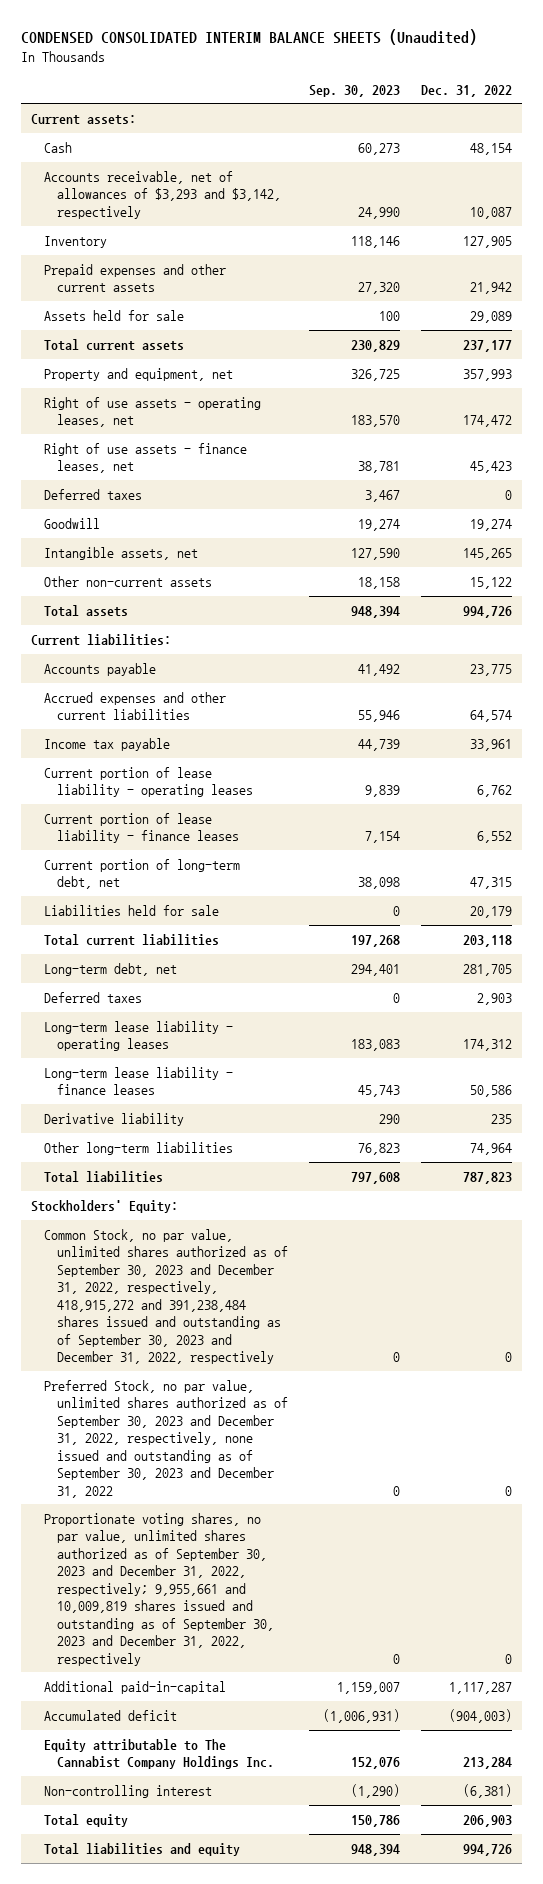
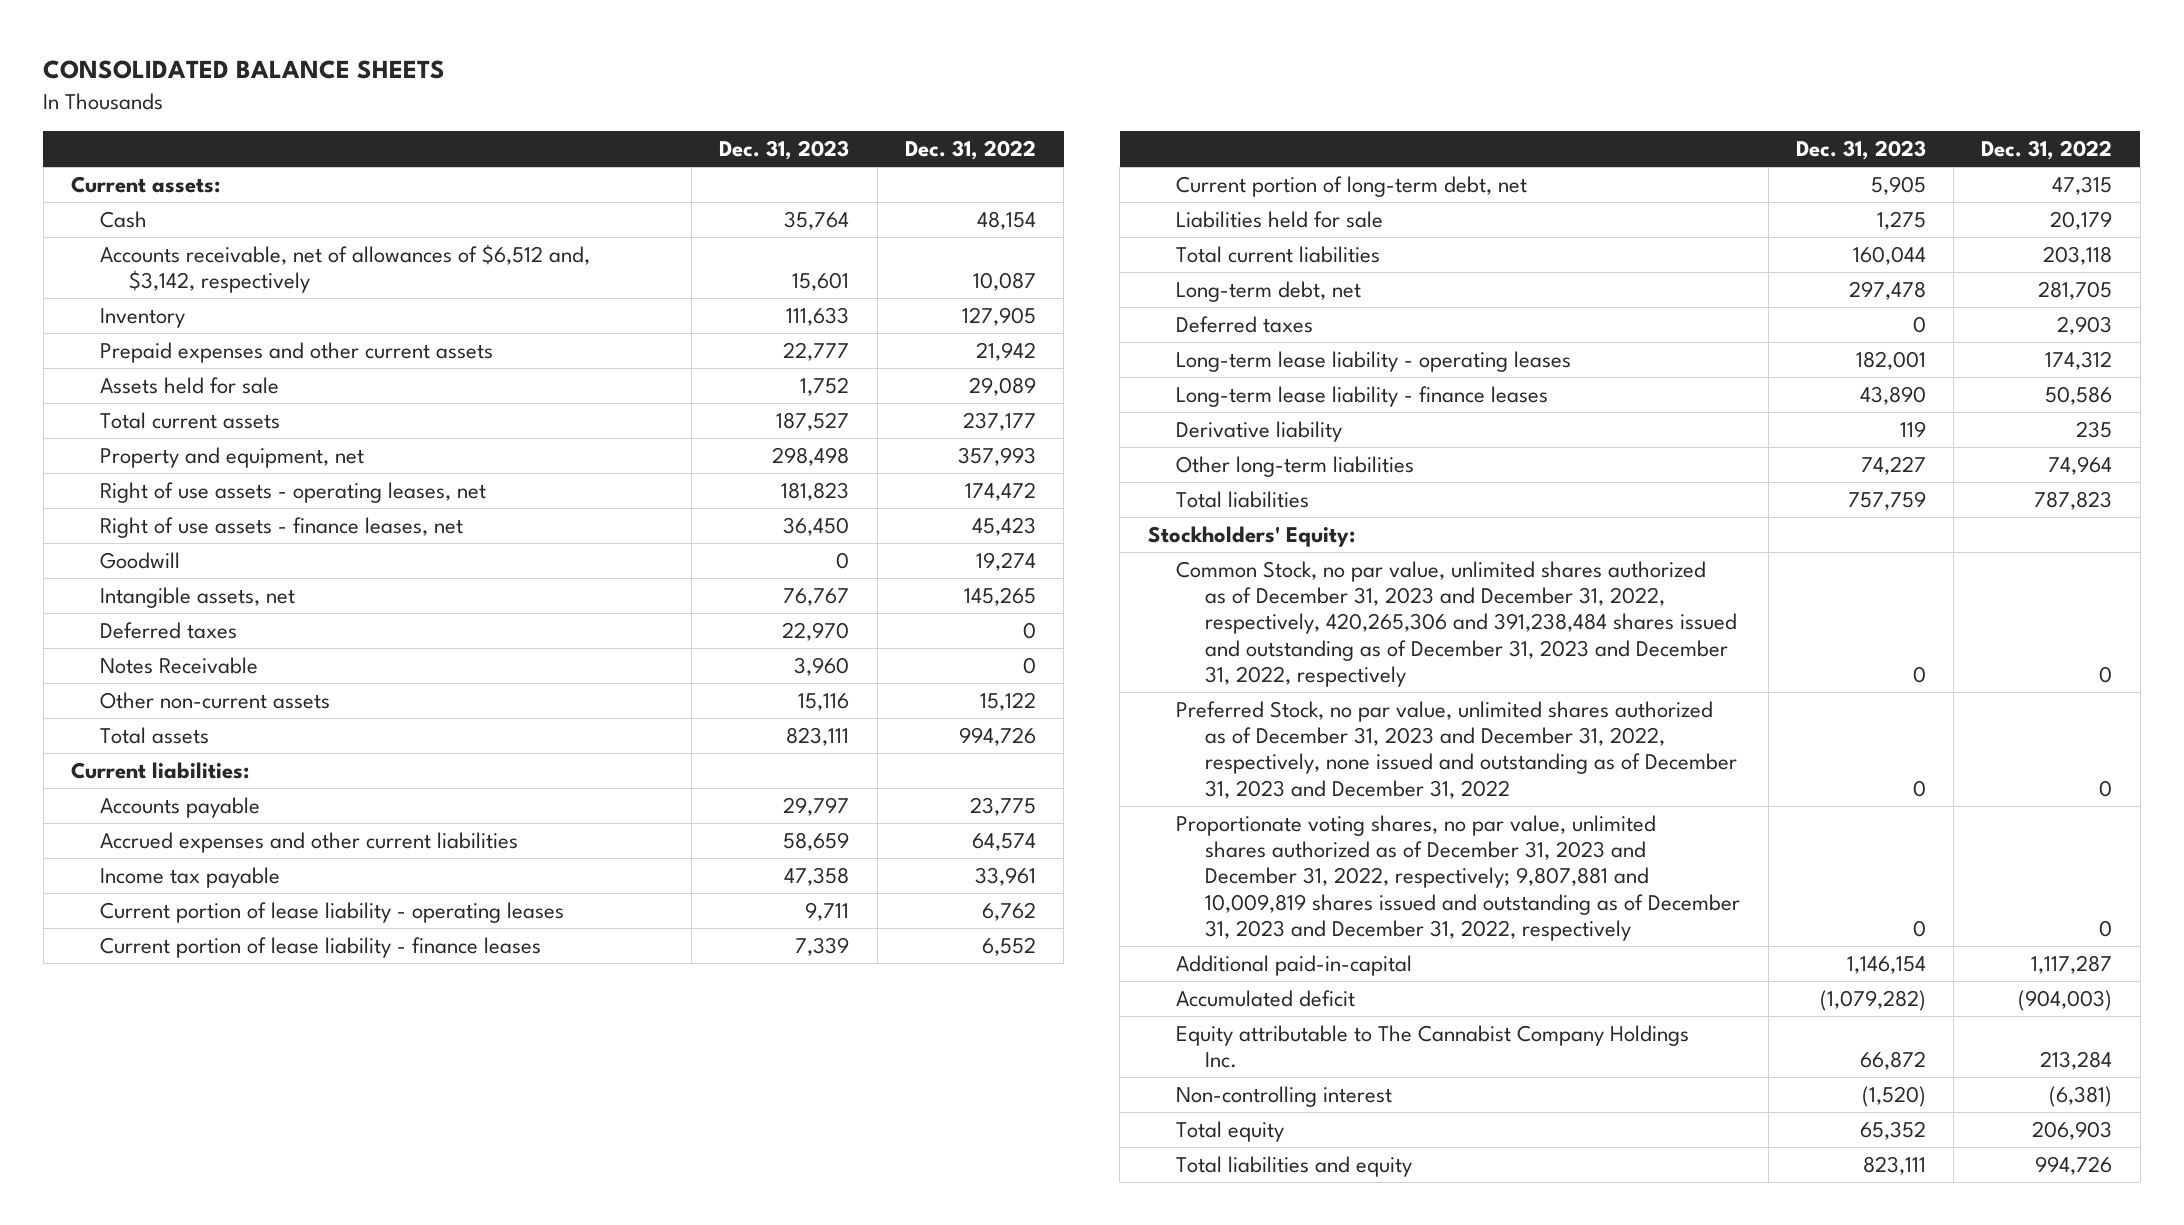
- CONDENSED CONSOLIDATED INTERIM BALANCE SHEETS (Unaudited)
+ CONSOLIDATED BALANCE SHEETS
- | Sep. 30, 2023 | Dec. 31, 2022
+ | Dec. 31, 2023 | Dec. 31, 2022
- Accounts receivable, net of allowances of $3,293 and $3,142, respectively | 24,990 | 10,087
+ Accounts receivable, net of allowances of $6,512 and, $3,142, respectively | 15,601 | 10,087
moved down: Deferred taxes | 22,970 | 0
+ Notes Receivable | 3,960 | 0
- Common Stock, no par value, unlimited shares authorized as of September 30, 2023 and December 31, 2022, respectively, 418,915,272 and 391,238,484 shares issued and outstanding as of September 30, 2023 and December 31, 2022, respectively | 0 | 0
- Preferred Stock, no par value, unlimited shares authorized as of September 30, 2023 and December 31, 2022, respectively, none issued and outstanding as of September 30, 2023 and December 31, 2022 | 0 | 0
- Proportionate voting shares, no par value, unlimited shares authorized as of September 30, 2023 and December 31, 2022, respectively; 9,955,661 and 10,009,819 shares issued and outstanding as of September 30, 2023 and December 31, 2022, respectively | 0 | 0
+ Common Stock, no par value, unlimited shares authorized as of December 31, 2023 and December 31, 2022, respectively, 420,265,306 and 391,238,484 shares issued and outstanding as of December 31, 2023 and December 31, 2022, respectively | 0 | 0
+ Preferred Stock, no par value, unlimited shares authorized as of December 31, 2023 and December 31, 2022, respectively, none issued and outstanding as of December 31, 2023 and December 31, 2022 | 0 | 0
+ Proportionate voting shares, no par value, unlimited shares authorized as of December 31, 2023 and December 31, 2022, respectively; 9,807,881 and 10,009,819 shares issued and outstanding as of December 31, 2023 and December 31, 2022, respectively | 0 | 0

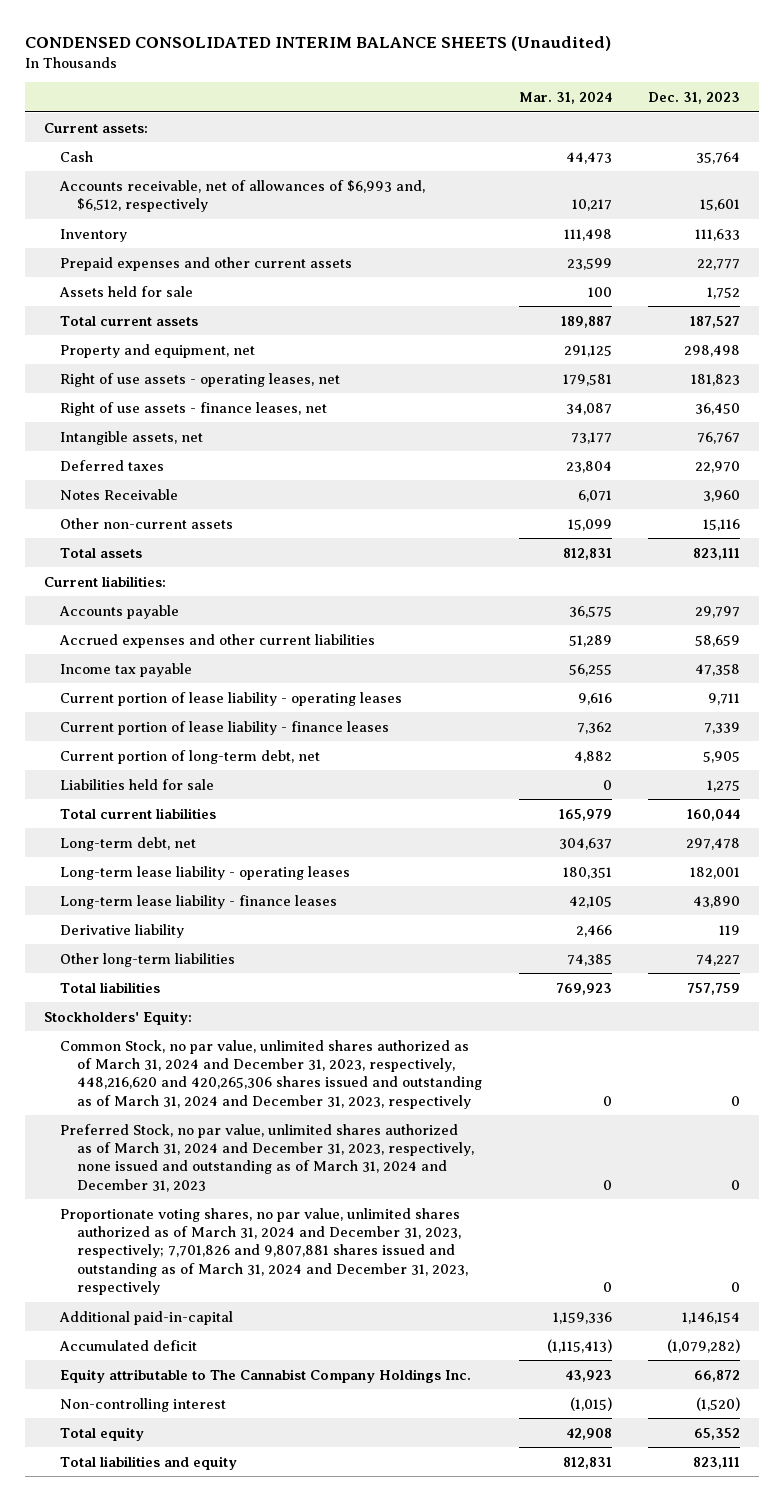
- CONSOLIDATED BALANCE SHEETS
+ CONDENSED CONSOLIDATED INTERIM BALANCE SHEETS (Unaudited)
- | Dec. 31, 2023 | Dec. 31, 2022
+ | Mar. 31, 2024 | Dec. 31, 2023
- Accounts receivable, net of allowances of $6,512 and, $3,142, respectively | 15,601 | 10,087
+ Accounts receivable, net of allowances of $6,993 and, $6,512, respectively | 10,217 | 15,601
- Goodwill | 0 | 19,274
- Deferred taxes | 0 | 2,903
- Common Stock, no par value, unlimited shares authorized as of December 31, 2023 and December 31, 2022, respectively, 420,265,306 and 391,238,484 shares issued and outstanding as of December 31, 2023 and December 31, 2022, respectively | 0 | 0
- Preferred Stock, no par value, unlimited shares authorized as of December 31, 2023 and December 31, 2022, respectively, none issued and outstanding as of December 31, 2023 and December 31, 2022 | 0 | 0
- Proportionate voting shares, no par value, unlimited shares authorized as of December 31, 2023 and December 31, 2022, respectively; 9,807,881 and 10,009,819 shares issued and outstanding as of December 31, 2023 and December 31, 2022, respectively | 0 | 0
+ Common Stock, no par value, unlimited shares authorized as of March 31, 2024 and December 31, 2023, respectively, 448,216,620 and 420,265,306 shares issued and outstanding as of March 31, 2024 and December 31, 2023, respectively | 0 | 0
+ Preferred Stock, no par value, unlimited shares authorized as of March 31, 2024 and December 31, 2023, respectively, none issued and outstanding as of March 31, 2024 and December 31, 2023 | 0 | 0
+ Proportionate voting shares, no par value, unlimited shares authorized as of March 31, 2024 and December 31, 2023, respectively; 7,701,826 and 9,807,881 shares issued and outstanding as of March 31, 2024 and December 31, 2023, respectively | 0 | 0

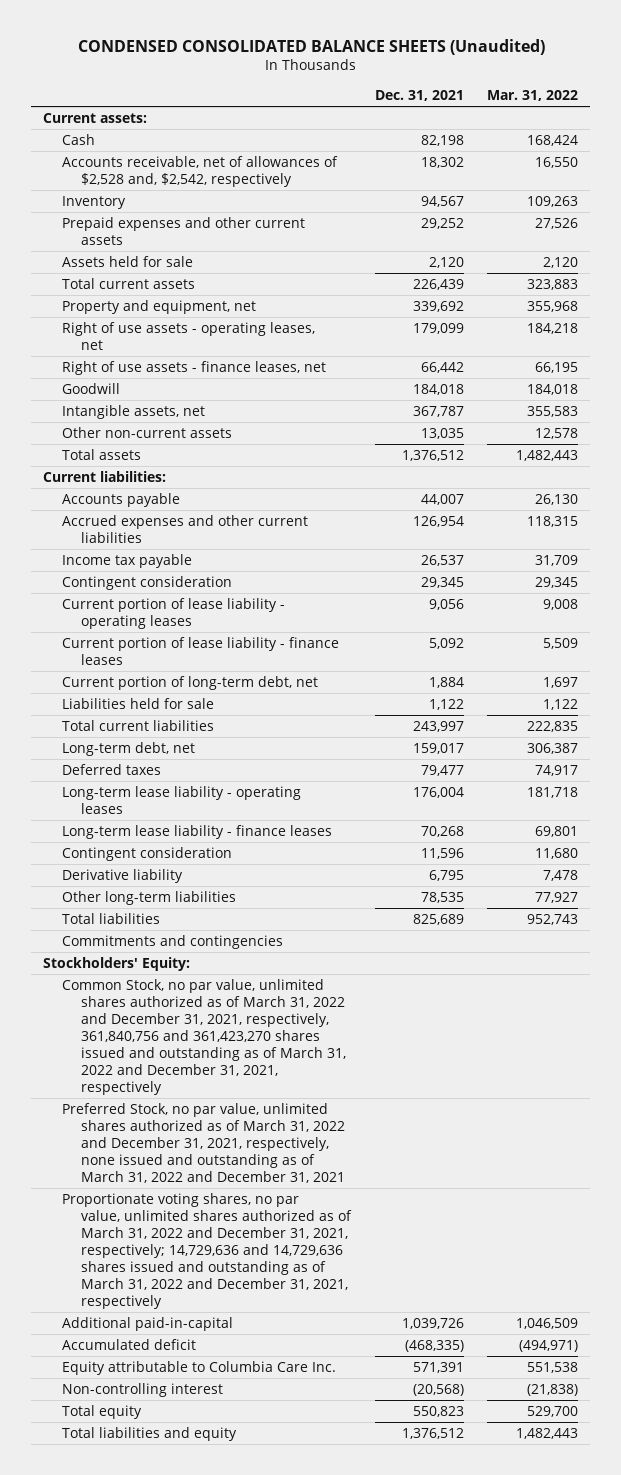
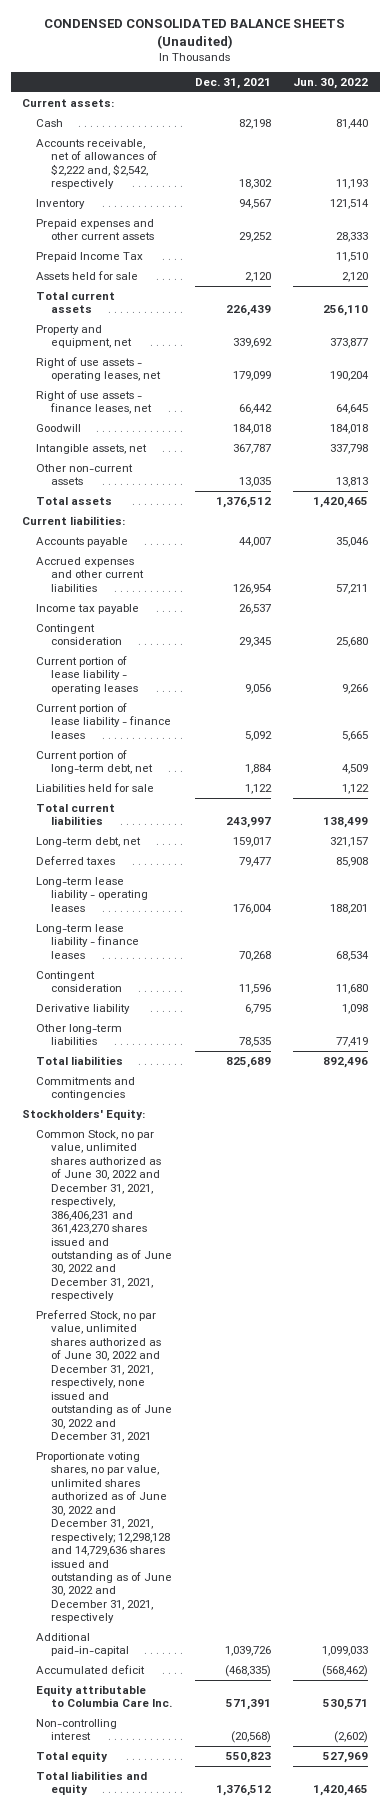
- | Dec. 31, 2021 | Mar. 31, 2022
+ | Dec. 31, 2021 | Jun. 30, 2022
- Accounts receivable, net of allowances of $2,528 and, $2,542, respectively | 18,302 | 16,550
+ Accounts receivable, net of allowances of $2,222 and, $2,542, respectively | 18,302 | 11,193
+ Prepaid Income Tax | | 11,510
- Common Stock, no par value, unlimited shares authorized as of March 31, 2022 and December 31, 2021, respectively, 361,840,756 and 361,423,270 shares issued and outstanding as of March 31, 2022 and December 31, 2021, respectively
- Preferred Stock, no par value, unlimited shares authorized as of March 31, 2022 and December 31, 2021, respectively, none issued and outstanding as of March 31, 2022 and December 31, 2021
- Proportionate voting shares, no par value, unlimited shares authorized as of March 31, 2022 and December 31, 2021, respectively; 14,729,636 and 14,729,636 shares issued and outstanding as of March 31, 2022 and December 31, 2021, respectively
+ Common Stock, no par value, unlimited shares authorized as of June 30, 2022 and December 31, 2021, respectively, 386,406,231 and 361,423,270 shares issued and outstanding as of June 30, 2022 and December 31, 2021, respectively
+ Preferred Stock, no par value, unlimited shares authorized as of June 30, 2022 and December 31, 2021, respectively, none issued and outstanding as of June 30, 2022 and December 31, 2021
+ Proportionate voting shares, no par value, unlimited shares authorized as of June 30, 2022 and December 31, 2021, respectively; 12,298,128 and 14,729,636 shares issued and outstanding as of June 30, 2022 and December 31, 2021, respectively

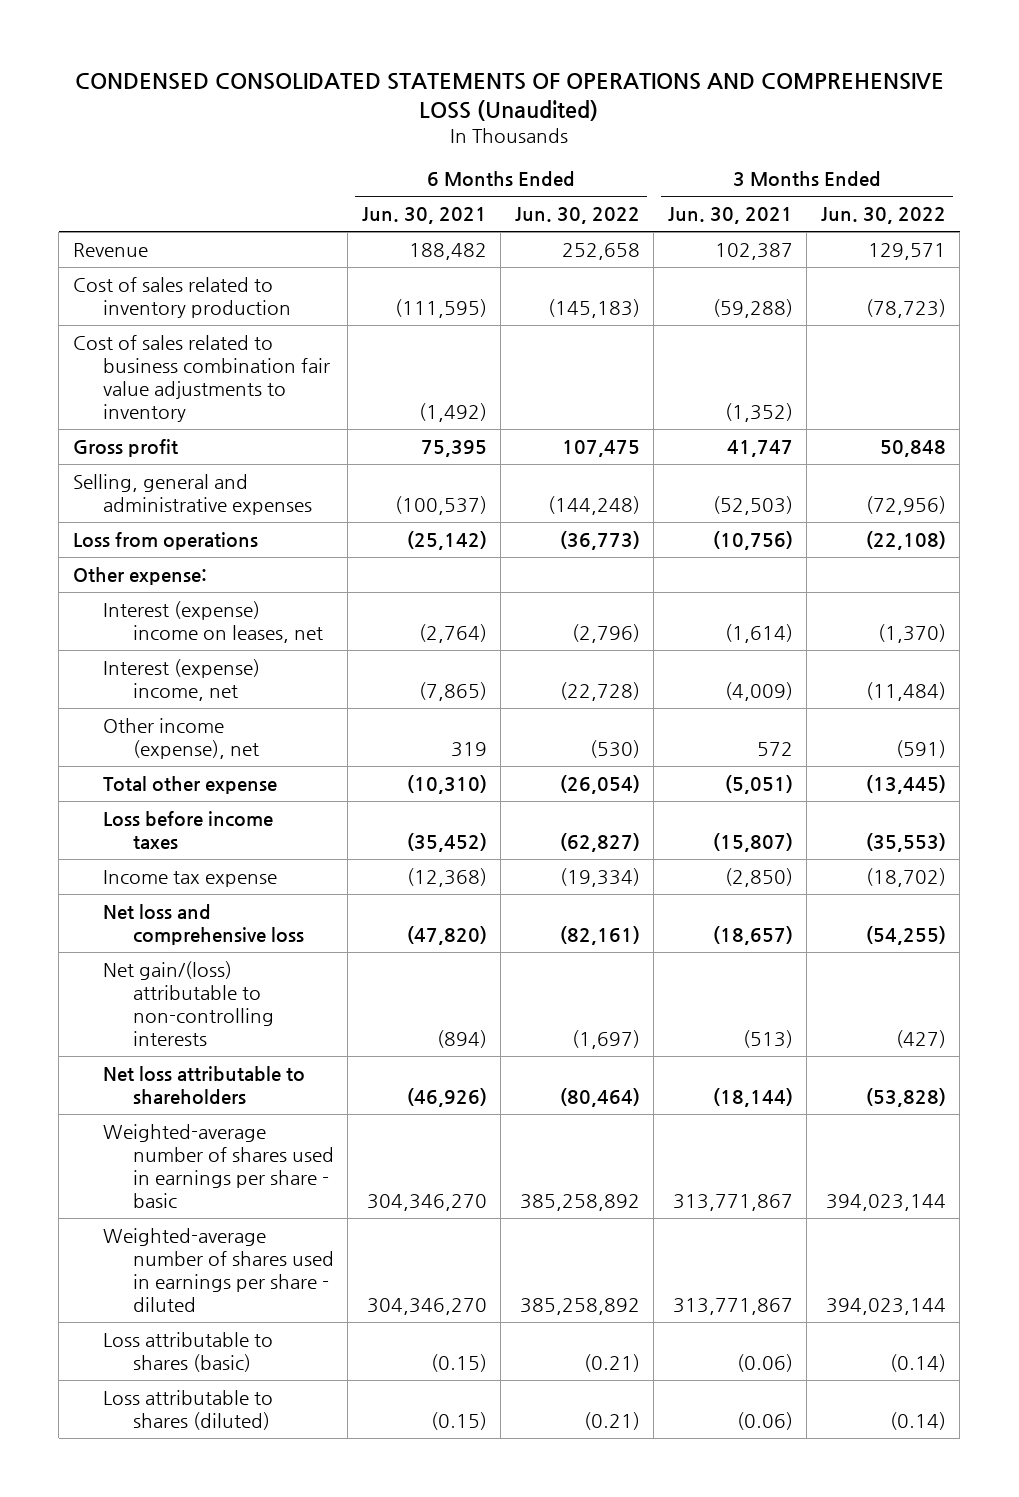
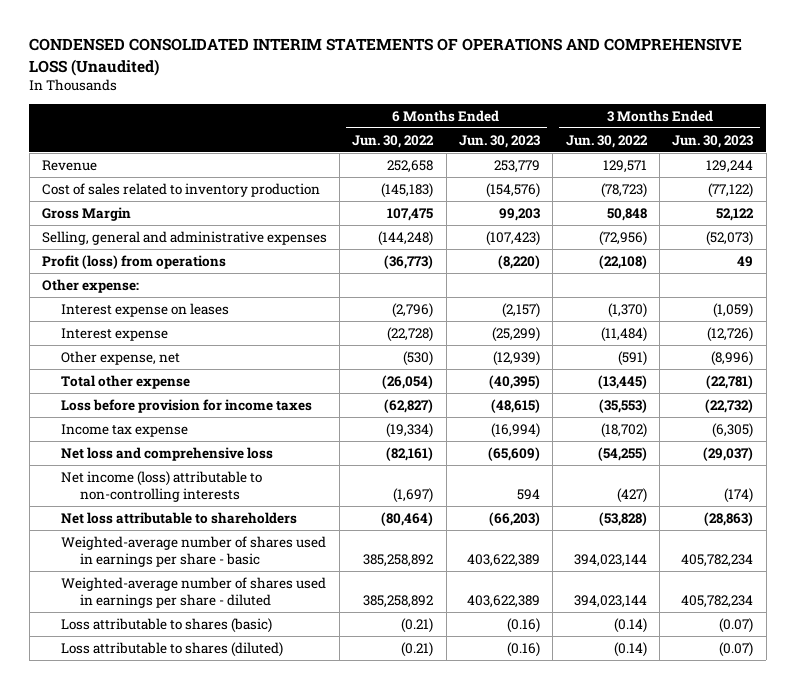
- CONDENSED CONSOLIDATED STATEMENTS OF OPERATIONS AND COMPREHENSIVE LOSS (Unaudited)
+ CONDENSED CONSOLIDATED INTERIM STATEMENTS OF OPERATIONS AND COMPREHENSIVE LOSS (Unaudited)
- | 6 Months Ended Jun. 30, 2021 | 6 Months Ended Jun. 30, 2022 | 3 Months Ended Jun. 30, 2021 | 3 Months Ended Jun. 30, 2022
+ | 6 Months Ended Jun. 30, 2022 | 6 Months Ended Jun. 30, 2023 | 3 Months Ended Jun. 30, 2022 | 3 Months Ended Jun. 30, 2023
- Cost of sales related to business combination fair value adjustments to inventory | (1,492) | | (1,352) |
- Gross profit | 75,395 | 107,475 | 41,747 | 50,848
+ Gross Margin | 107,475 | 99,203 | 50,848 | 52,122
- Loss from operations | (25,142) | (36,773) | (10,756) | (22,108)
+ Profit (loss) from operations | (36,773) | (8,220) | (22,108) | 49
- Interest (expense) income on leases, net | (2,764) | (2,796) | (1,614) | (1,370)
- Interest (expense) income, net | (7,865) | (22,728) | (4,009) | (11,484)
- Other income (expense), net | 319 | (530) | 572 | (591)
+ Interest expense on leases | (2,796) | (2,157) | (1,370) | (1,059)
+ Interest expense | (22,728) | (25,299) | (11,484) | (12,726)
+ Other expense, net | (530) | (12,939) | (591) | (8,996)
- Loss before income taxes | (35,452) | (62,827) | (15,807) | (35,553)
+ Loss before provision for income taxes | (62,827) | (48,615) | (35,553) | (22,732)
- Net gain/(loss) attributable to non-controlling interests | (894) | (1,697) | (513) | (427)
+ Net income (loss) attributable to non-controlling interests | (1,697) | 594 | (427) | (174)

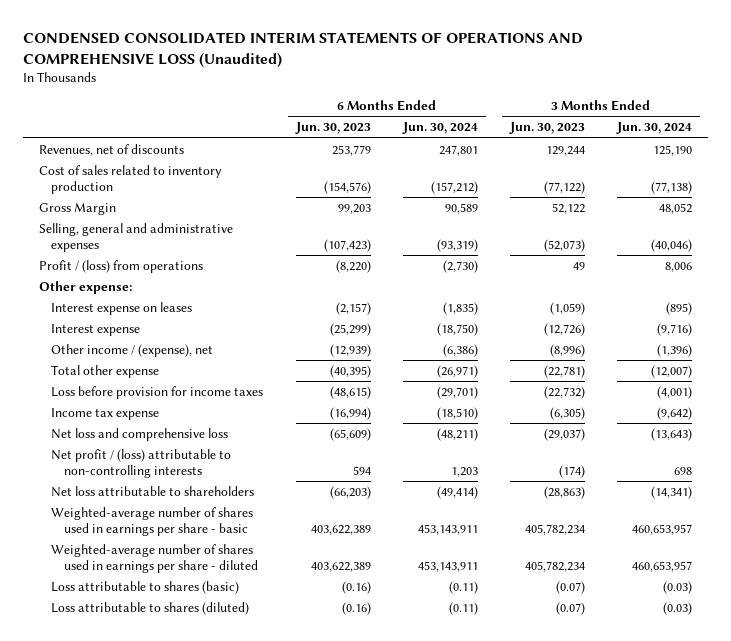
- | 6 Months Ended Jun. 30, 2022 | 6 Months Ended Jun. 30, 2023 | 3 Months Ended Jun. 30, 2022 | 3 Months Ended Jun. 30, 2023
+ | 6 Months Ended Jun. 30, 2023 | 6 Months Ended Jun. 30, 2024 | 3 Months Ended Jun. 30, 2023 | 3 Months Ended Jun. 30, 2024
- Revenue | 252,658 | 253,779 | 129,571 | 129,244
+ Revenues, net of discounts | 253,779 | 247,801 | 129,244 | 125,190
- Profit (loss) from operations | (36,773) | (8,220) | (22,108) | 49
+ Profit / (loss) from operations | (8,220) | (2,730) | 49 | 8,006
- Other expense, net | (530) | (12,939) | (591) | (8,996)
+ Other income / (expense), net | (12,939) | (6,386) | (8,996) | (1,396)
- Net income (loss) attributable to non-controlling interests | (1,697) | 594 | (427) | (174)
+ Net profit / (loss) attributable to non-controlling interests | 594 | 1,203 | (174) | 698

